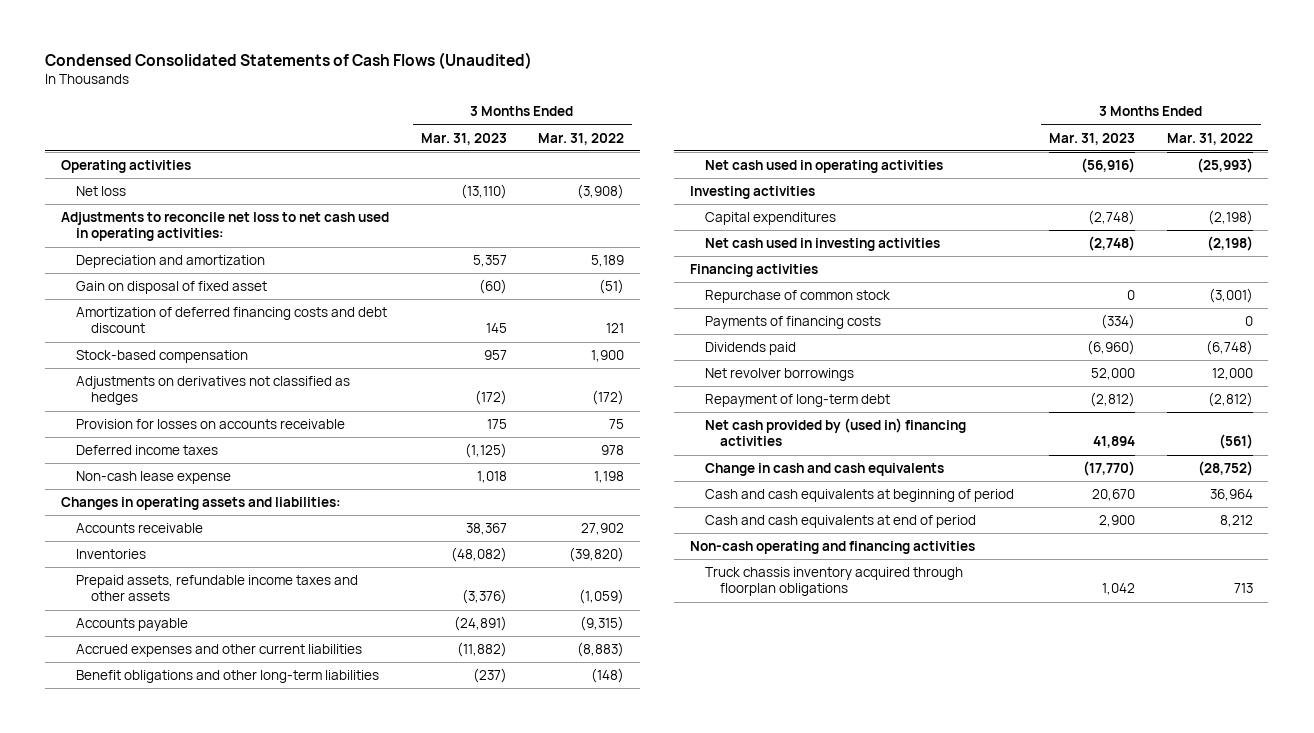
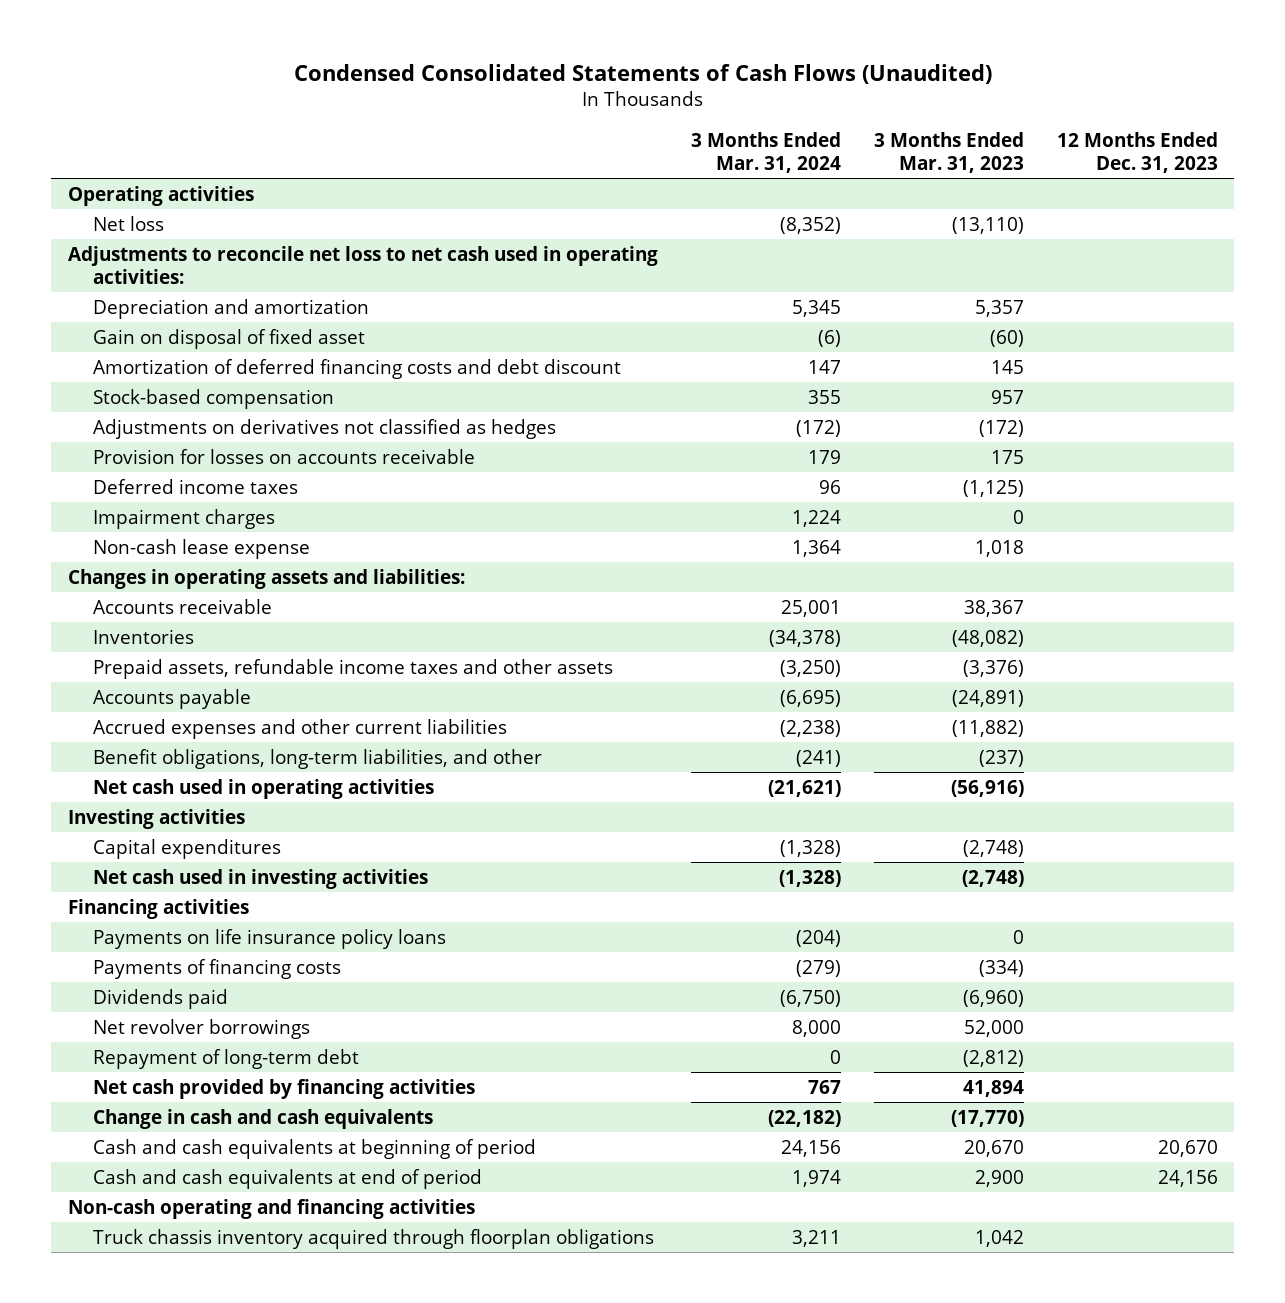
- | 3 Months Ended Mar. 31, 2023 | 3 Months Ended Mar. 31, 2022
+ | 3 Months Ended Mar. 31, 2024 | 3 Months Ended Mar. 31, 2023 | 12 Months Ended Dec. 31, 2023
+ Impairment charges | 1,224 | 0 |
- Benefit obligations and other long-term liabilities | (237) | (148)
+ Benefit obligations, long-term liabilities, and other | (241) | (237) |
- Repurchase of common stock | 0 | (3,001)
+ Payments on life insurance policy loans | (204) | 0 |
- Net cash provided by (used in) financing activities | 41,894 | (561)
+ Net cash provided by financing activities | 767 | 41,894 |

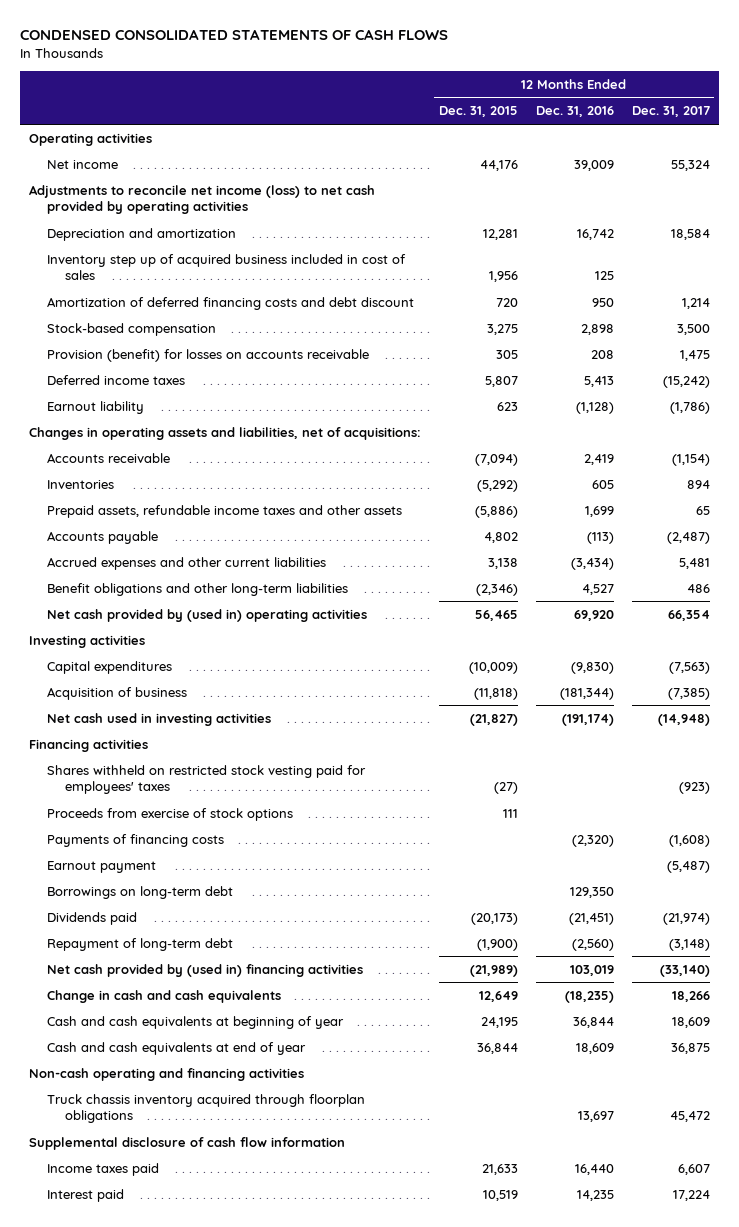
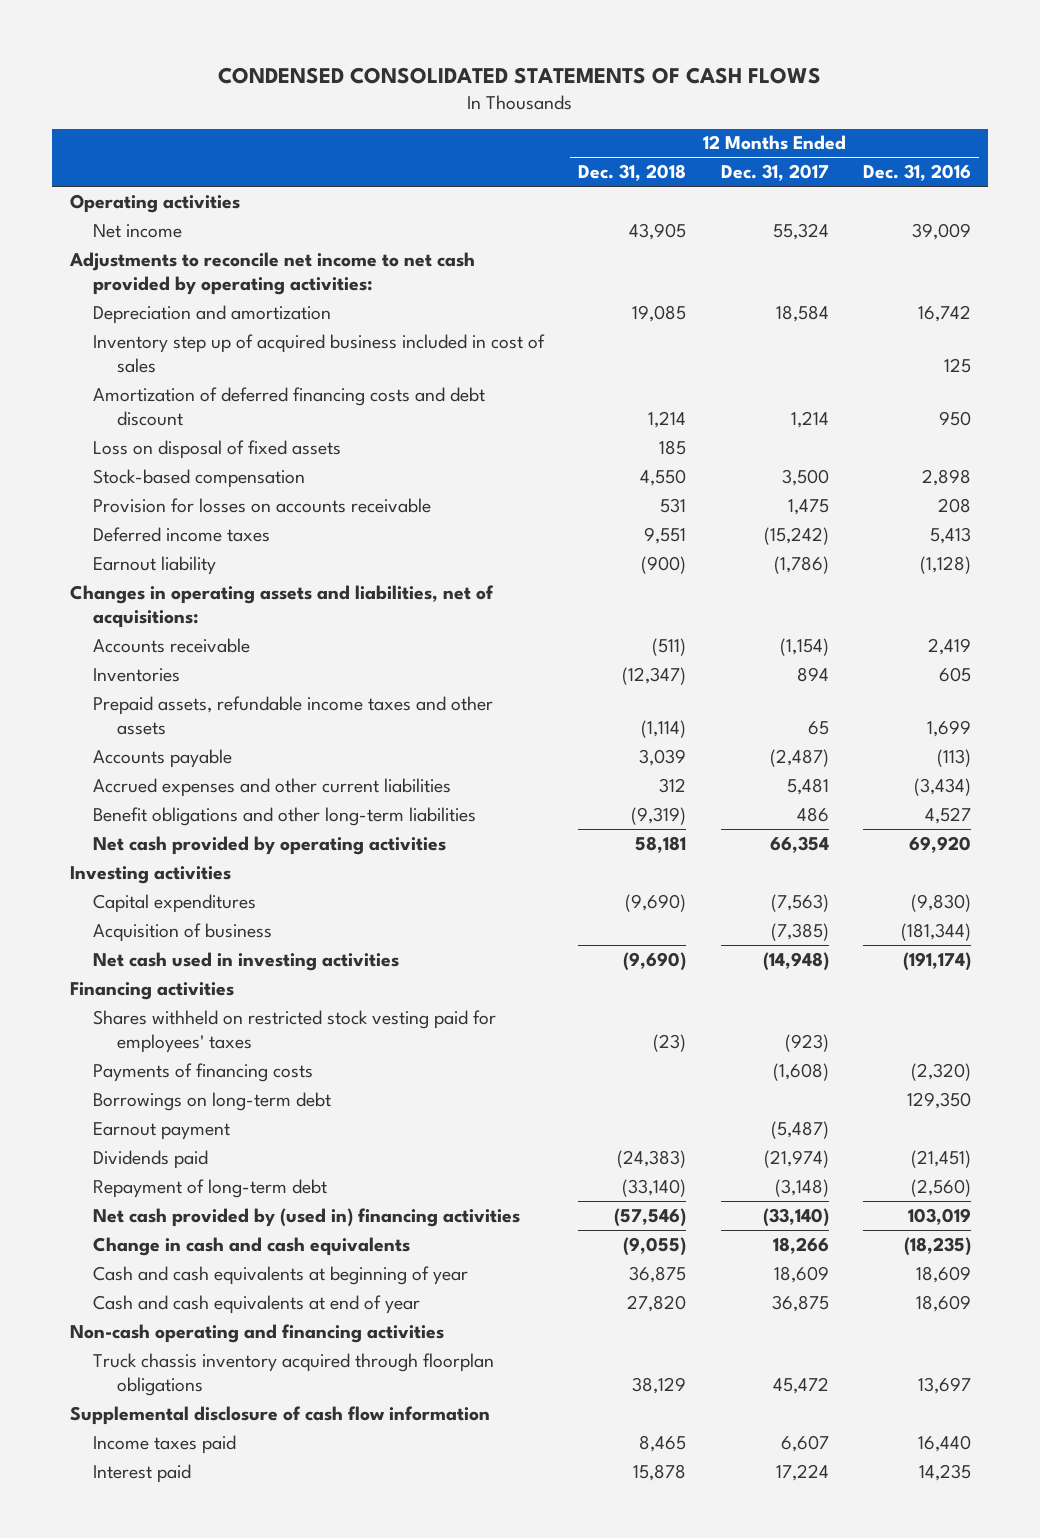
- | 12 Months Ended Dec. 31, 2015 | 12 Months Ended Dec. 31, 2016 | 12 Months Ended Dec. 31, 2017
+ | 12 Months Ended Dec. 31, 2018 | 12 Months Ended Dec. 31, 2017 | 12 Months Ended Dec. 31, 2016
- Adjustments to reconcile net income (loss) to net cash provided by operating activities
+ Adjustments to reconcile net income to net cash provided by operating activities:
+ Loss on disposal of fixed assets | 185 | |
- Provision (benefit) for losses on accounts receivable | 305 | 208 | 1,475
+ Provision for losses on accounts receivable | 531 | 1,475 | 208
- Net cash provided by (used in) operating activities | 56,465 | 69,920 | 66,354
+ Net cash provided by operating activities | 58,181 | 66,354 | 69,920
- Proceeds from exercise of stock options | 111 | |
moved down: Earnout payment | | (5,487) |
- Cash and cash equivalents at beginning of year | 24,195 | 36,844 | 18,609
+ Cash and cash equivalents at beginning of year | 36,875 | 18,609 | 18,609

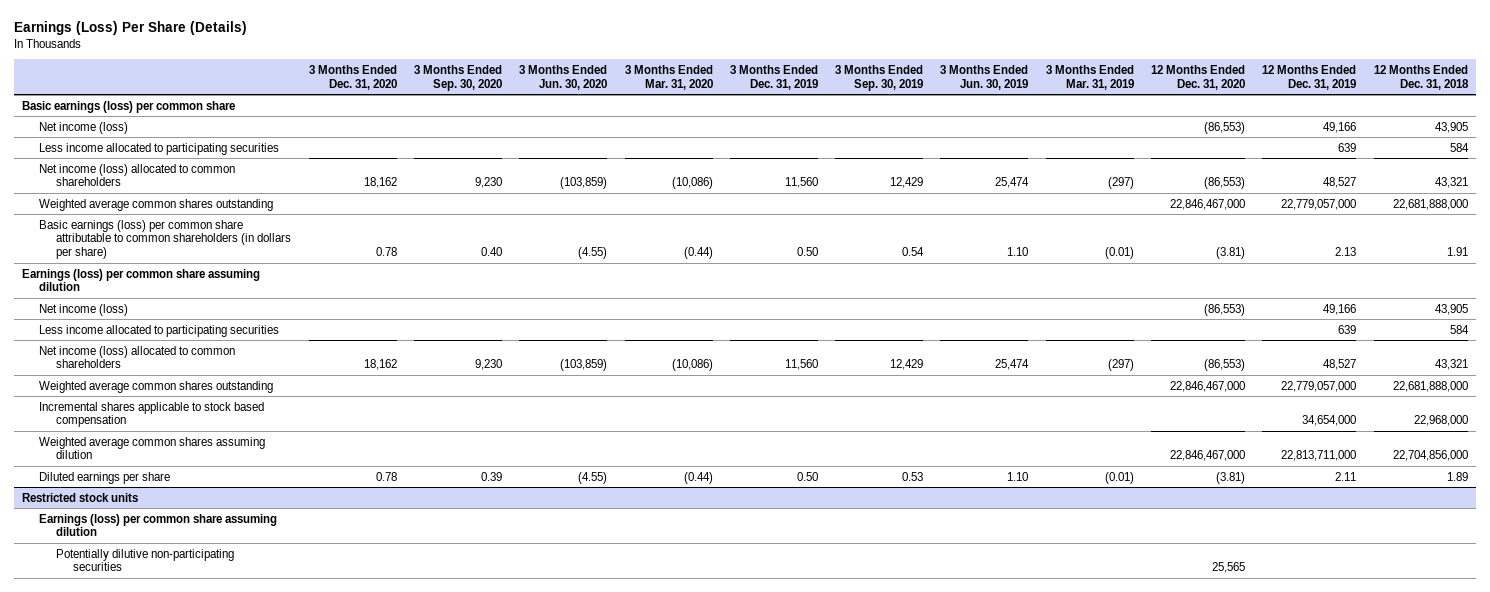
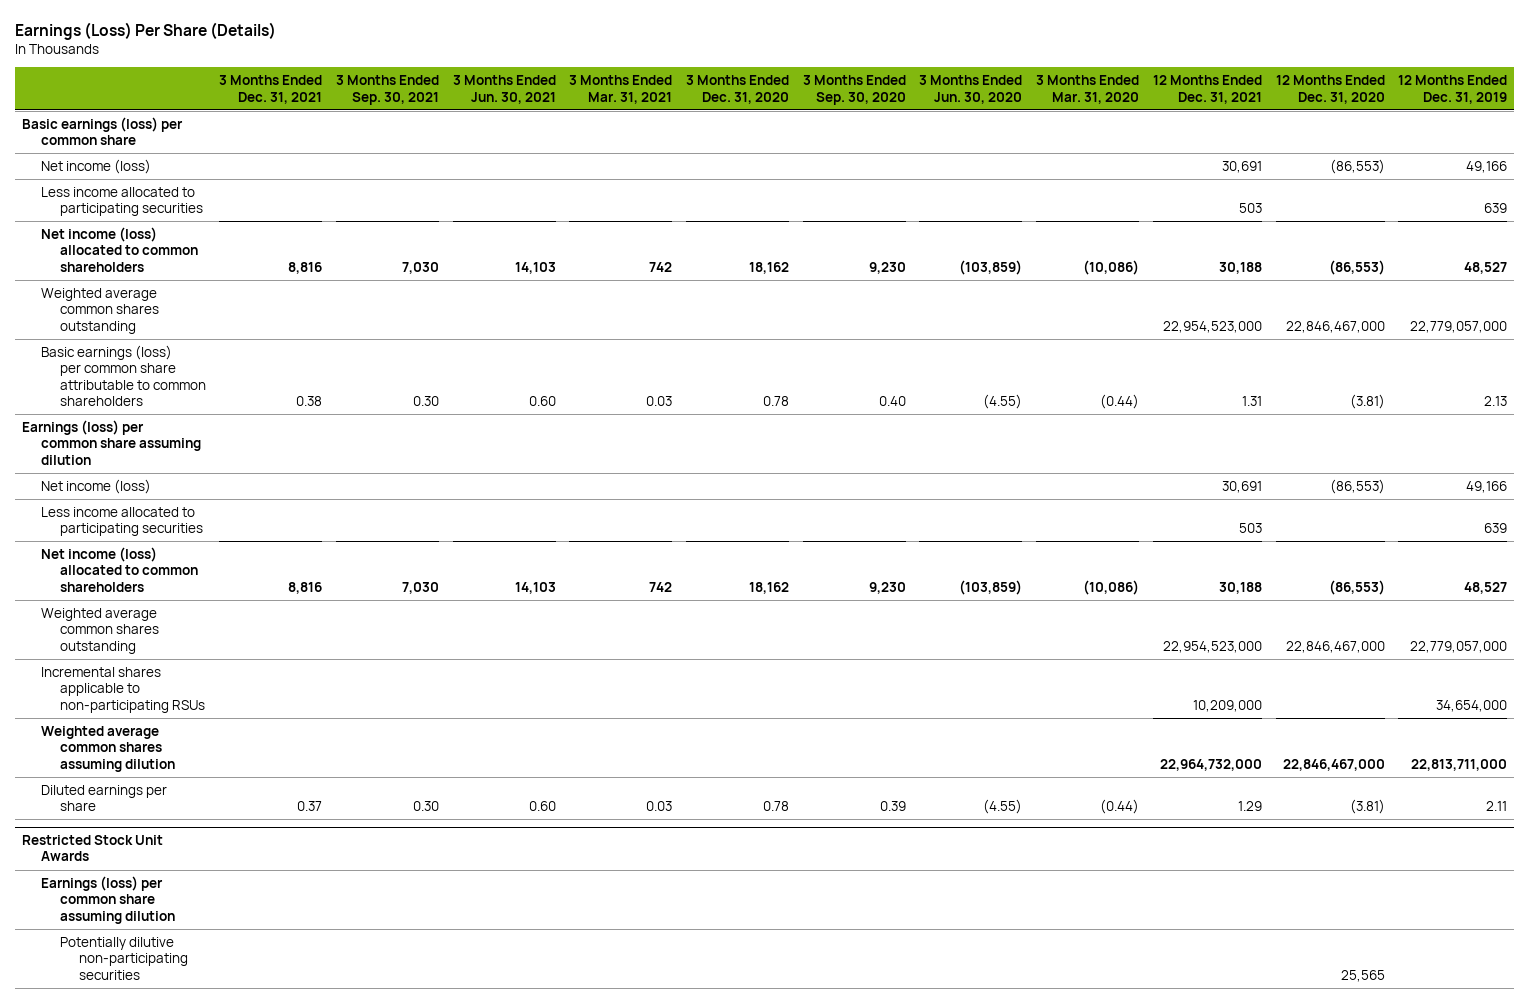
- | 3 Months Ended Dec. 31, 2020 | 3 Months Ended Sep. 30, 2020 | 3 Months Ended Jun. 30, 2020 | 3 Months Ended Mar. 31, 2020 | 3 Months Ended Dec. 31, 2019 | 3 Months Ended Sep. 30, 2019 | 3 Months Ended Jun. 30, 2019 | 3 Months Ended Mar. 31, 2019 | 12 Months Ended Dec. 31, 2020 | 12 Months Ended Dec. 31, 2019 | 12 Months Ended Dec. 31, 2018
+ | 3 Months Ended Dec. 31, 2021 | 3 Months Ended Sep. 30, 2021 | 3 Months Ended Jun. 30, 2021 | 3 Months Ended Mar. 31, 2021 | 3 Months Ended Dec. 31, 2020 | 3 Months Ended Sep. 30, 2020 | 3 Months Ended Jun. 30, 2020 | 3 Months Ended Mar. 31, 2020 | 12 Months Ended Dec. 31, 2021 | 12 Months Ended Dec. 31, 2020 | 12 Months Ended Dec. 31, 2019
- Basic earnings (loss) per common share attributable to common shareholders (in dollars per share) | 0.78 | 0.40 | (4.55) | (0.44) | 0.50 | 0.54 | 1.10 | (0.01) | (3.81) | 2.13 | 1.91
+ Basic earnings (loss) per common share attributable to common shareholders | 0.38 | 0.30 | 0.60 | 0.03 | 0.78 | 0.40 | (4.55) | (0.44) | 1.31 | (3.81) | 2.13
- Incremental shares applicable to stock based compensation | | | | | | | | | | 34,654,000 | 22,968,000
+ Incremental shares applicable to non-participating RSUs | | | | | | | | | 10,209,000 | | 34,654,000
- Restricted stock units
+ Restricted Stock Unit Awards

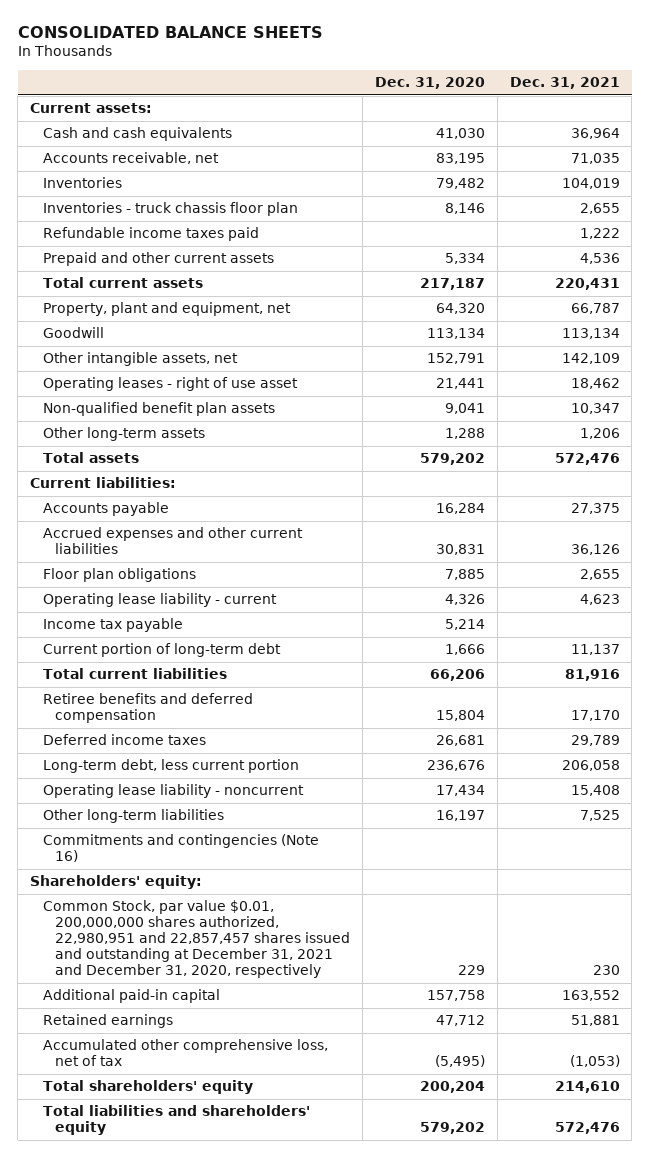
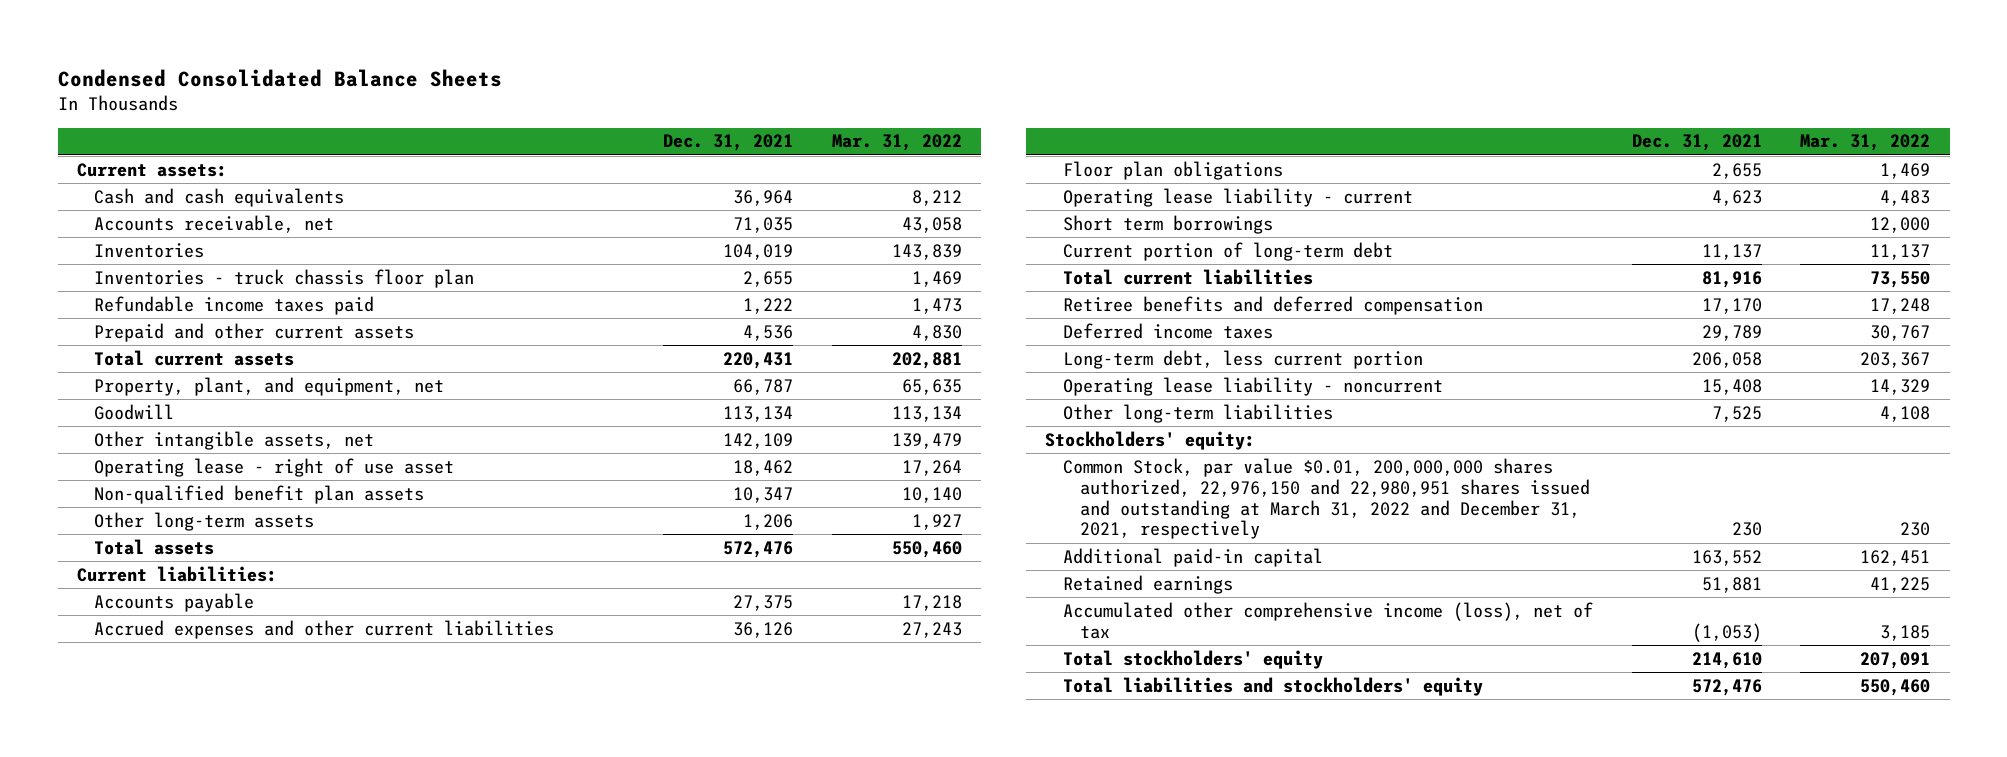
- CONSOLIDATED BALANCE SHEETS
+ Condensed Consolidated Balance Sheets
- | Dec. 31, 2020 | Dec. 31, 2021
+ | Dec. 31, 2021 | Mar. 31, 2022
- Property, plant and equipment, net | 64,320 | 66,787
+ Property, plant, and equipment, net | 66,787 | 65,635
- Operating leases - right of use asset | 21,441 | 18,462
+ Operating lease - right of use asset | 18,462 | 17,264
- Income tax payable | 5,214 |
+ Short term borrowings | | 12,000
- Commitments and contingencies (Note 16)
- Shareholders' equity:
- Common Stock, par value $0.01, 200,000,000 shares authorized, 22,980,951 and 22,857,457 shares issued and outstanding at December 31, 2021 and December 31, 2020, respectively | 229 | 230
+ Stockholders' equity:
+ Common Stock, par value $0.01, 200,000,000 shares authorized, 22,976,150 and 22,980,951 shares issued and outstanding at March 31, 2022 and December 31, 2021, respectively | 230 | 230
- Accumulated other comprehensive loss, net of tax | (5,495) | (1,053)
- Total shareholders' equity | 200,204 | 214,610
- Total liabilities and shareholders' equity | 579,202 | 572,476
+ Accumulated other comprehensive income (loss), net of tax | (1,053) | 3,185
+ Total stockholders' equity | 214,610 | 207,091
+ Total liabilities and stockholders' equity | 572,476 | 550,460

